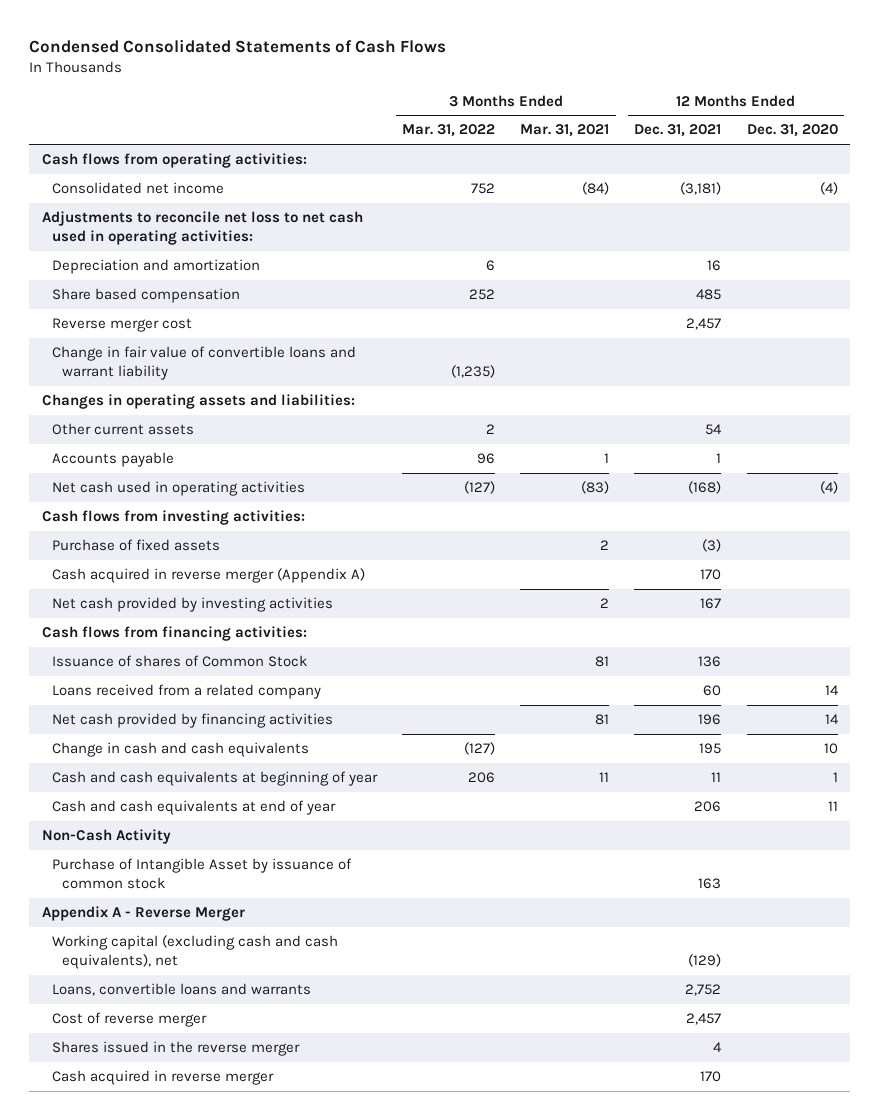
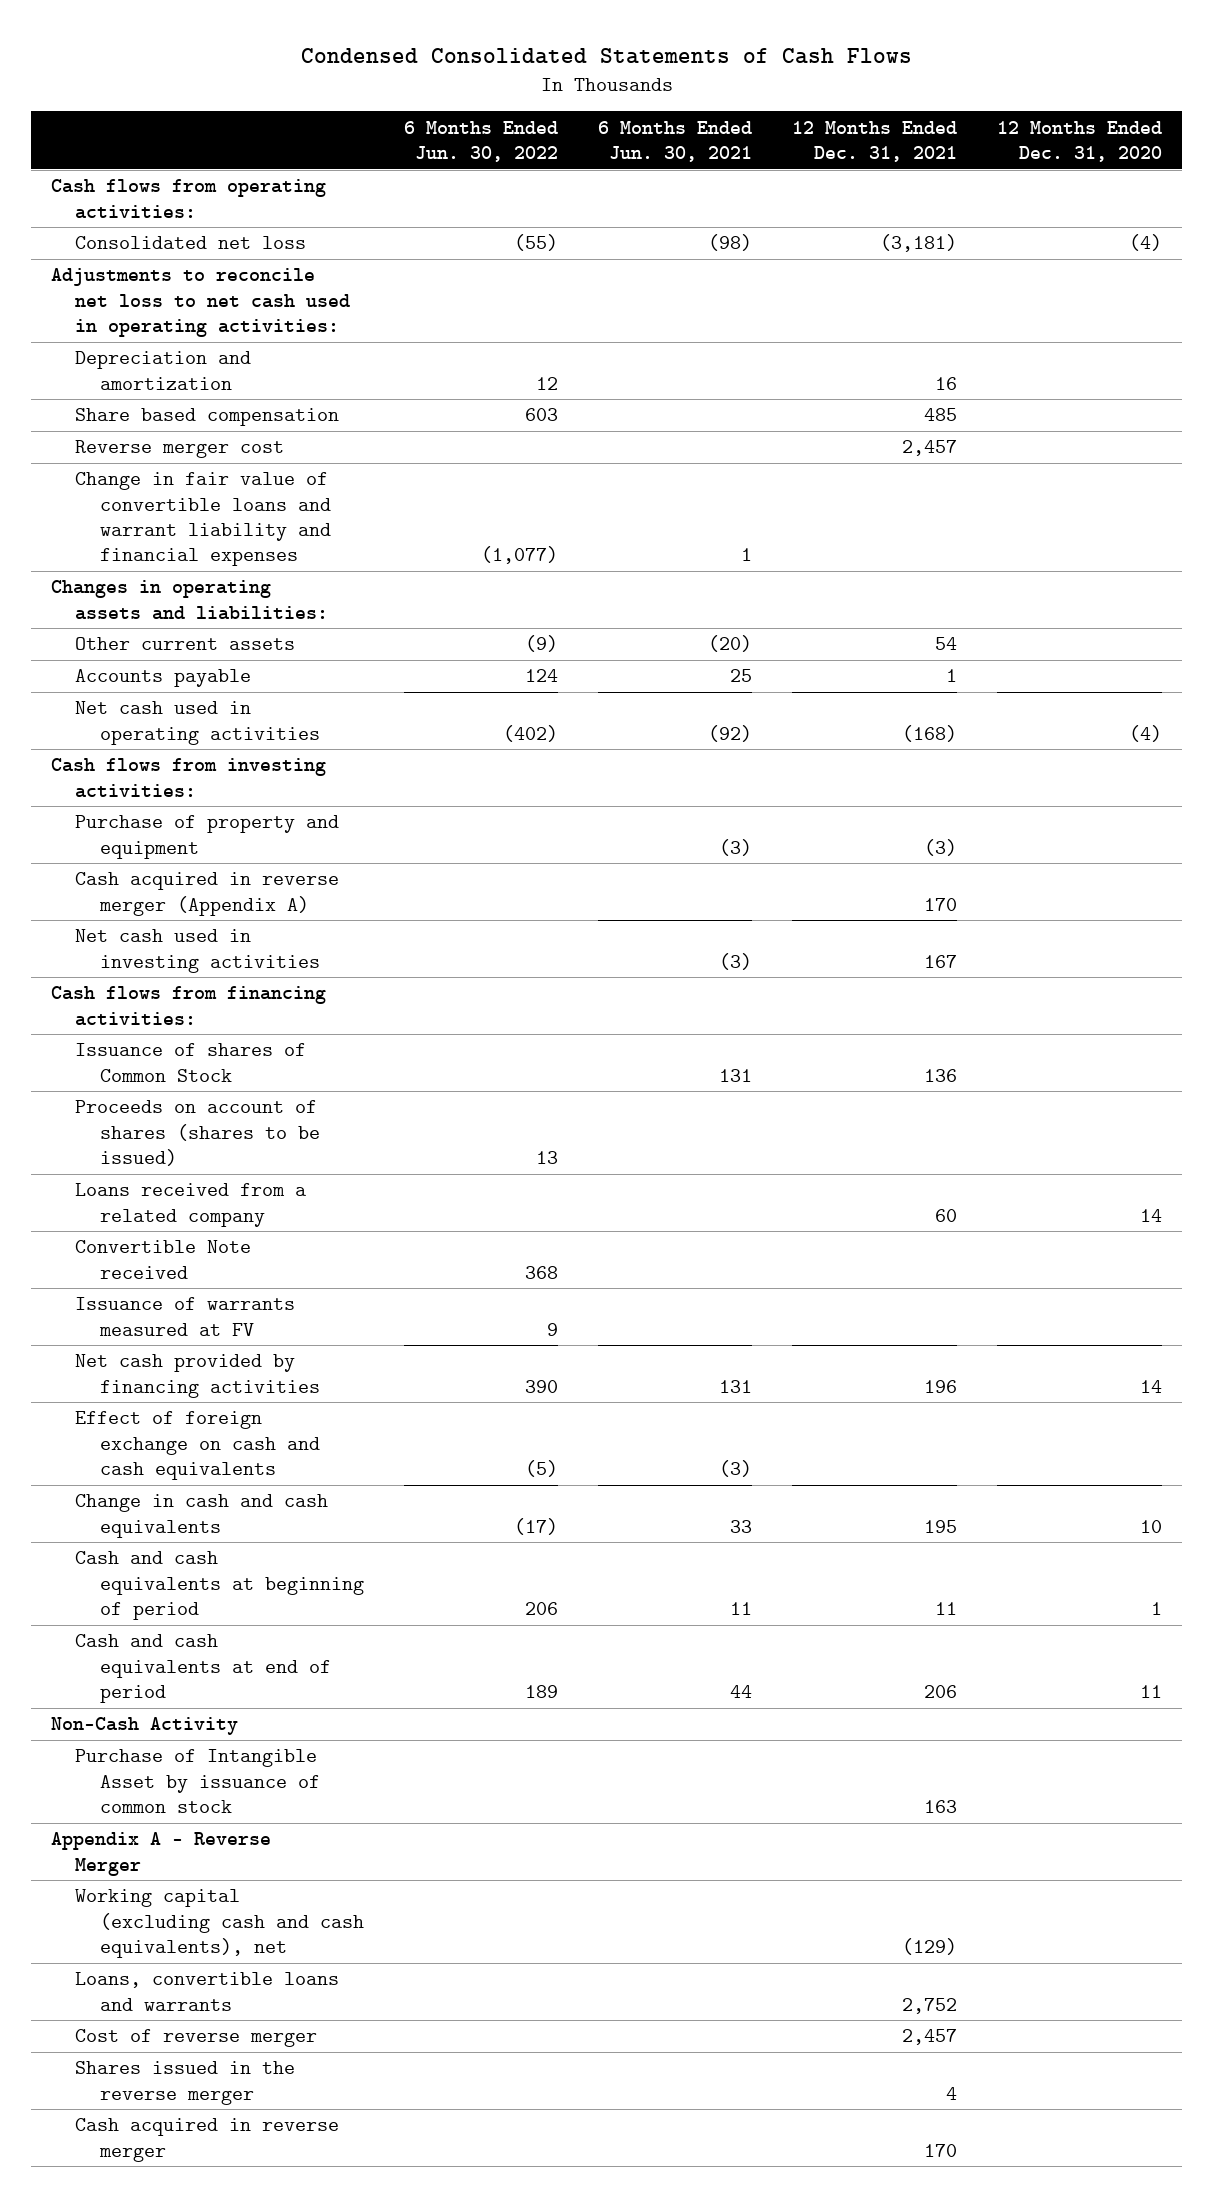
- | 3 Months Ended Mar. 31, 2022 | 3 Months Ended Mar. 31, 2021 | 12 Months Ended Dec. 31, 2021 | 12 Months Ended Dec. 31, 2020
+ | 6 Months Ended Jun. 30, 2022 | 6 Months Ended Jun. 30, 2021 | 12 Months Ended Dec. 31, 2021 | 12 Months Ended Dec. 31, 2020
- Consolidated net income | 752 | (84) | (3,181) | (4)
+ Consolidated net loss | (55) | (98) | (3,181) | (4)
- Change in fair value of convertible loans and warrant liability | (1,235) | | |
+ Change in fair value of convertible loans and warrant liability and financial expenses | (1,077) | 1 | |
- Purchase of fixed assets | | 2 | (3) |
+ Purchase of property and equipment | | (3) | (3) |
- Net cash provided by investing activities | | 2 | 167 |
+ Net cash used in investing activities | | (3) | 167 |
+ Proceeds on account of shares (shares to be issued) | 13 | | |
+ Convertible Note received | 368 | | |
+ Issuance of warrants measured at FV | 9 | | |
+ Effect of foreign exchange on cash and cash equivalents | (5) | (3) | |
- Cash and cash equivalents at beginning of year | 206 | 11 | 11 | 1
- Cash and cash equivalents at end of year | | | 206 | 11
+ Cash and cash equivalents at beginning of period | 206 | 11 | 11 | 1
+ Cash and cash equivalents at end of period | 189 | 44 | 206 | 11

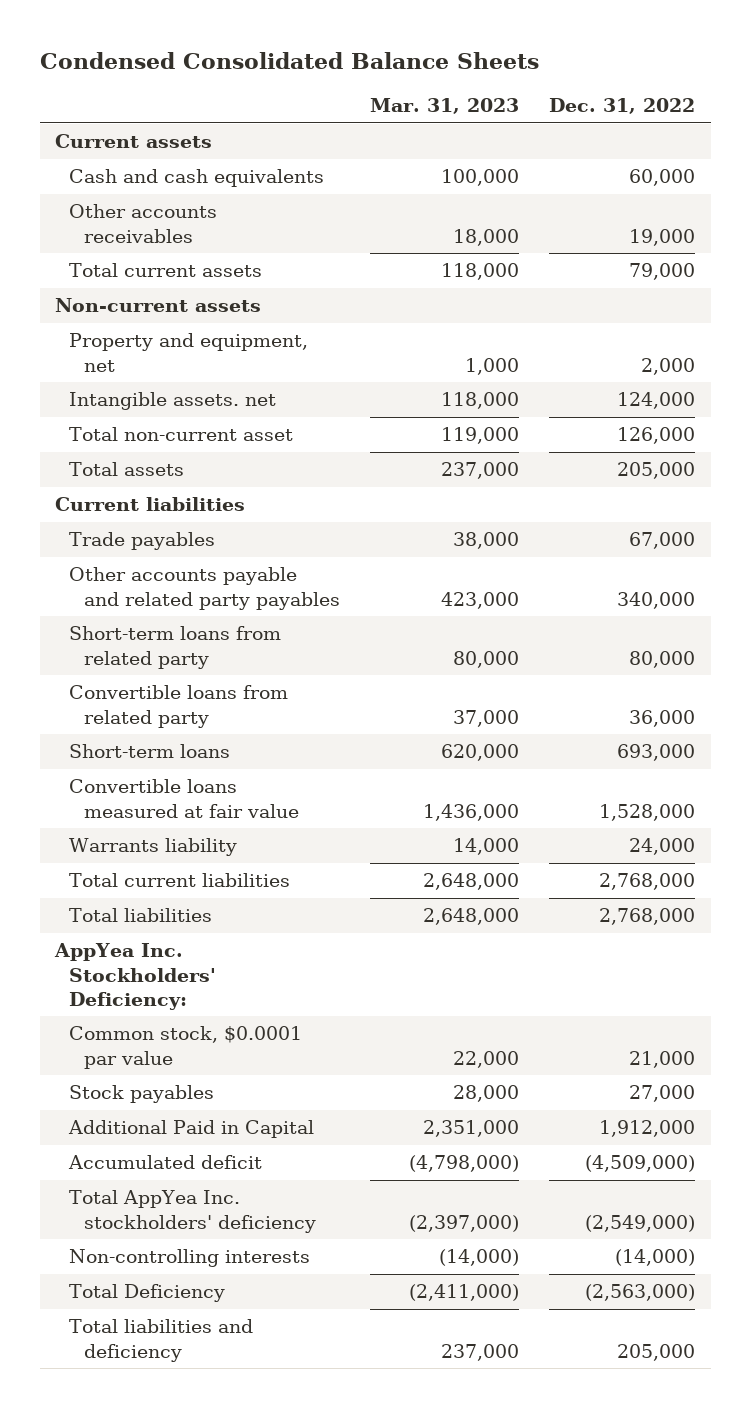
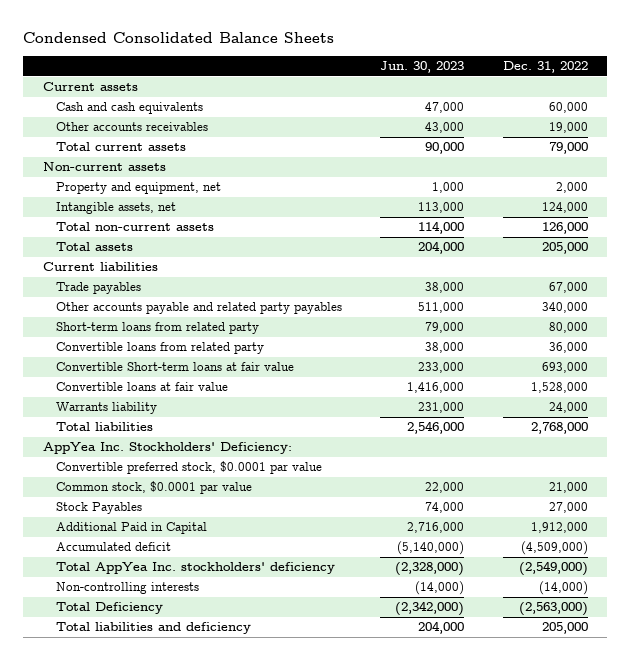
- | Mar. 31, 2023 | Dec. 31, 2022
+ | Jun. 30, 2023 | Dec. 31, 2022
- Intangible assets. net | 118,000 | 124,000
- Total non-current asset | 119,000 | 126,000
+ Intangible assets, net | 113,000 | 124,000
+ Total non-current assets | 114,000 | 126,000
- Short-term loans | 620,000 | 693,000
- Convertible loans measured at fair value | 1,436,000 | 1,528,000
+ Convertible Short-term loans at fair value | 233,000 | 693,000
+ Convertible loans at fair value | 1,416,000 | 1,528,000
- Total current liabilities | 2,648,000 | 2,768,000
+ Convertible preferred stock, $0.0001 par value
- Stock payables | 28,000 | 27,000
+ Stock Payables | 74,000 | 27,000

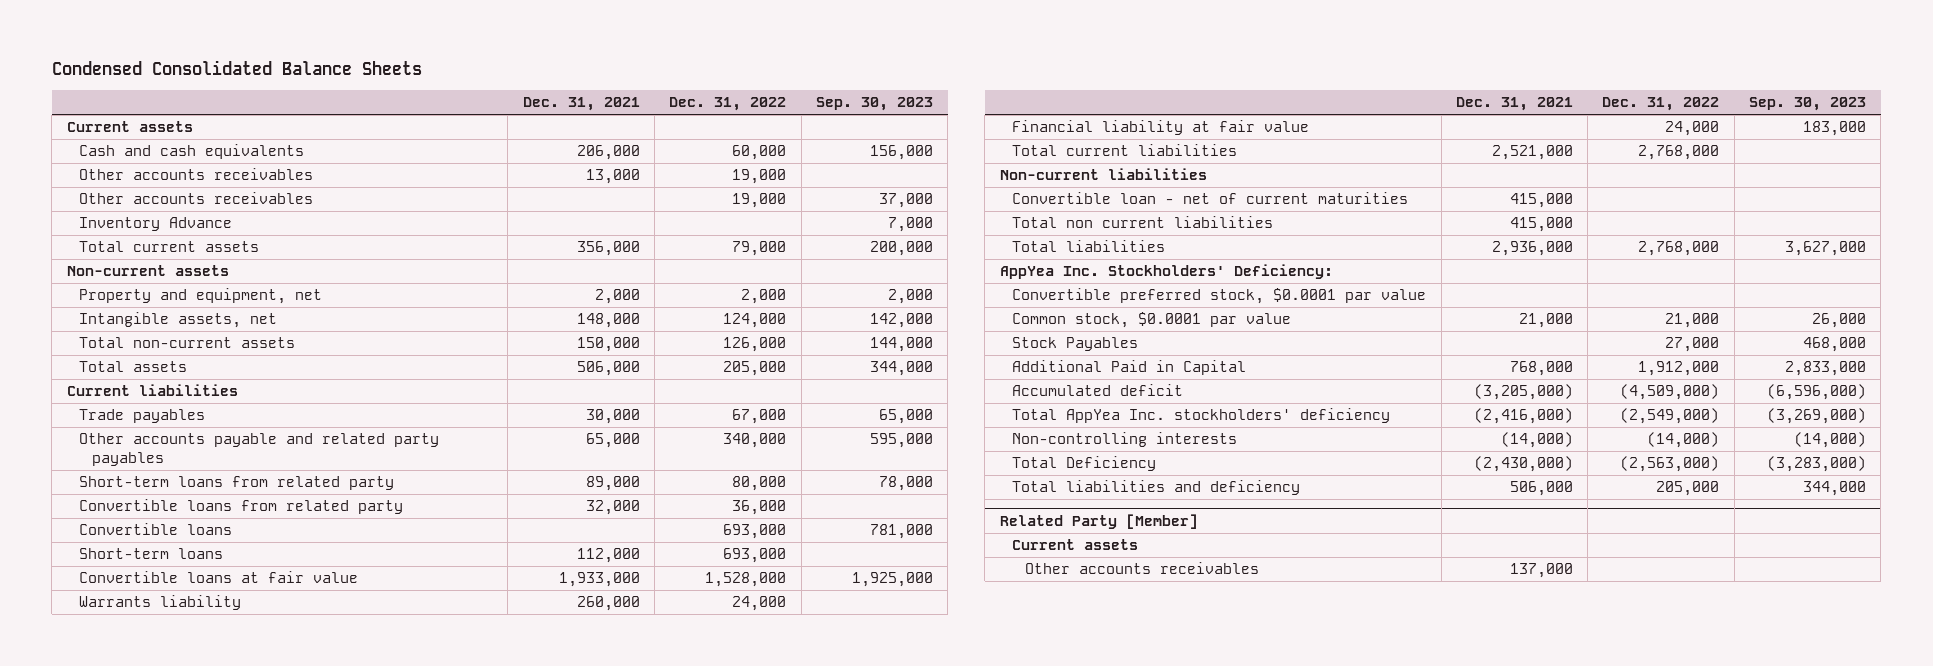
- | Jun. 30, 2023 | Dec. 31, 2022
+ | Dec. 31, 2021 | Dec. 31, 2022 | Sep. 30, 2023
+ Other accounts receivables | | 19,000 | 37,000
+ Inventory Advance | | | 7,000
- Convertible Short-term loans at fair value | 233,000 | 693,000
+ Convertible loans | | 693,000 | 781,000
+ Short-term loans | 112,000 | 693,000 |
+ Financial liability at fair value | | 24,000 | 183,000
+ Total current liabilities | 2,521,000 | 2,768,000 |
+ Non-current liabilities
+ Convertible loan - net of current maturities | 415,000 | |
+ Total non current liabilities | 415,000 | |
+ Related Party [Member]
+ Current assets
+ Other accounts receivables | 137,000 | |

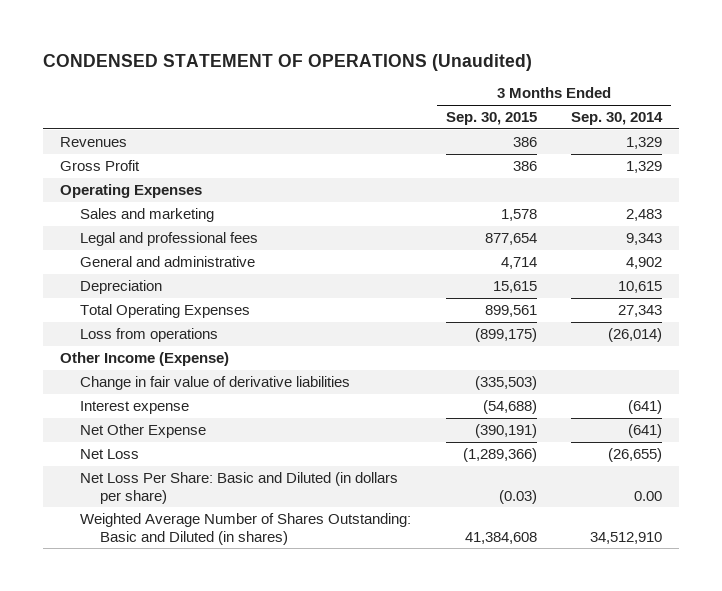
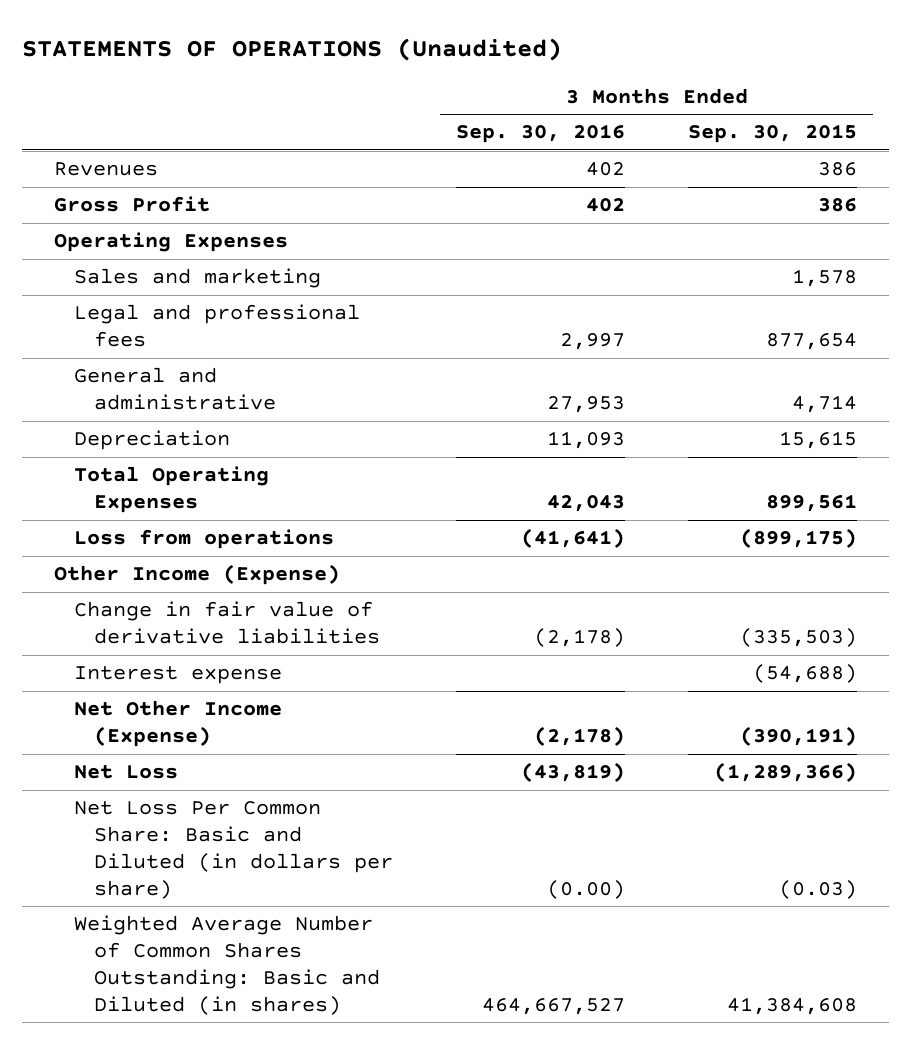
- CONDENSED STATEMENT OF OPERATIONS (Unaudited)
+ STATEMENTS OF OPERATIONS (Unaudited)
- | 3 Months Ended Sep. 30, 2015 | 3 Months Ended Sep. 30, 2014
+ | 3 Months Ended Sep. 30, 2016 | 3 Months Ended Sep. 30, 2015
- Net Other Expense | (390,191) | (641)
+ Net Other Income (Expense) | (2,178) | (390,191)
- Net Loss Per Share: Basic and Diluted (in dollars per share) | (0.03) | 0.00
- Weighted Average Number of Shares Outstanding: Basic and Diluted (in shares) | 41,384,608 | 34,512,910
+ Net Loss Per Common Share: Basic and Diluted (in dollars per share) | (0.00) | (0.03)
+ Weighted Average Number of Common Shares Outstanding: Basic and Diluted (in shares) | 464,667,527 | 41,384,608

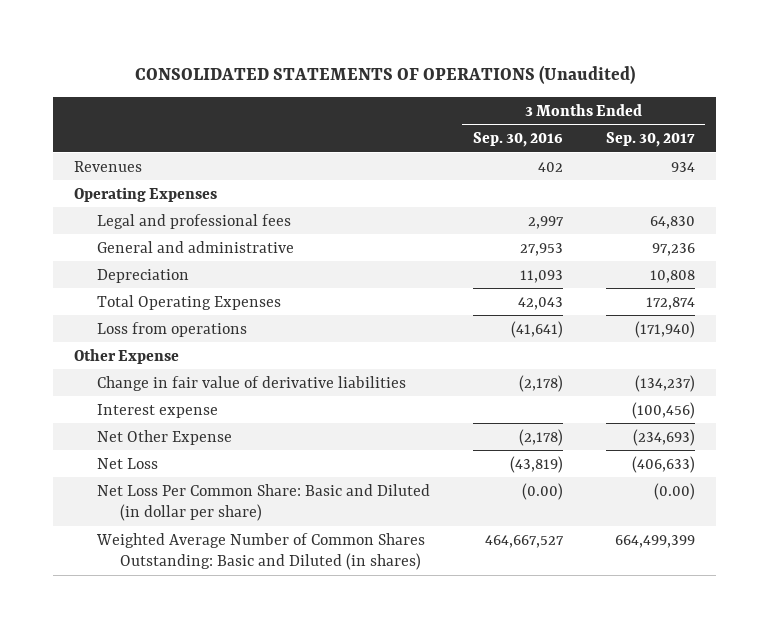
- STATEMENTS OF OPERATIONS (Unaudited)
+ CONSOLIDATED STATEMENTS OF OPERATIONS (Unaudited)
- | 3 Months Ended Sep. 30, 2016 | 3 Months Ended Sep. 30, 2015
+ | 3 Months Ended Sep. 30, 2016 | 3 Months Ended Sep. 30, 2017
- Gross Profit | 402 | 386
- Sales and marketing | | 1,578
- Other Income (Expense)
+ Other Expense
- Net Other Income (Expense) | (2,178) | (390,191)
+ Net Other Expense | (2,178) | (234,693)
- Net Loss Per Common Share: Basic and Diluted (in dollars per share) | (0.00) | (0.03)
+ Net Loss Per Common Share: Basic and Diluted (in dollar per share) | (0.00) | (0.00)

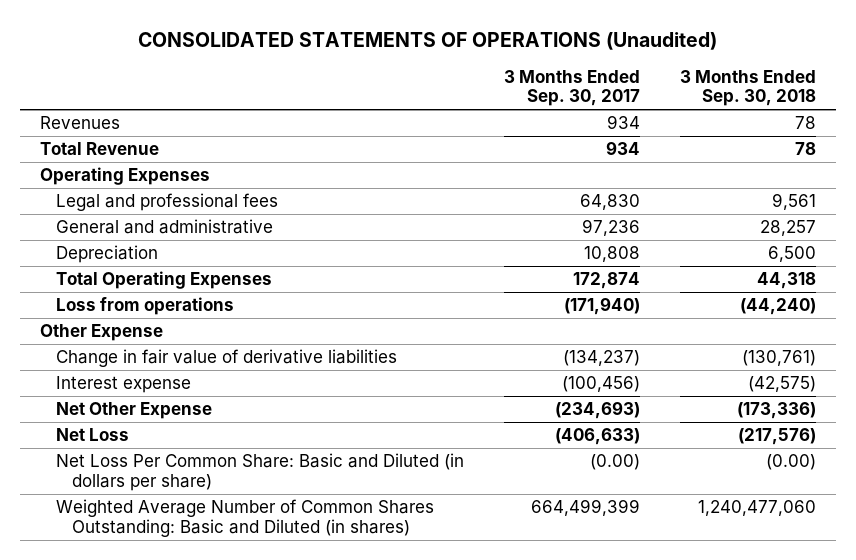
- | 3 Months Ended Sep. 30, 2016 | 3 Months Ended Sep. 30, 2017
+ | 3 Months Ended Sep. 30, 2017 | 3 Months Ended Sep. 30, 2018
+ Total Revenue | 934 | 78
- Net Loss Per Common Share: Basic and Diluted (in dollar per share) | (0.00) | (0.00)
+ Net Loss Per Common Share: Basic and Diluted (in dollars per share) | (0.00) | (0.00)

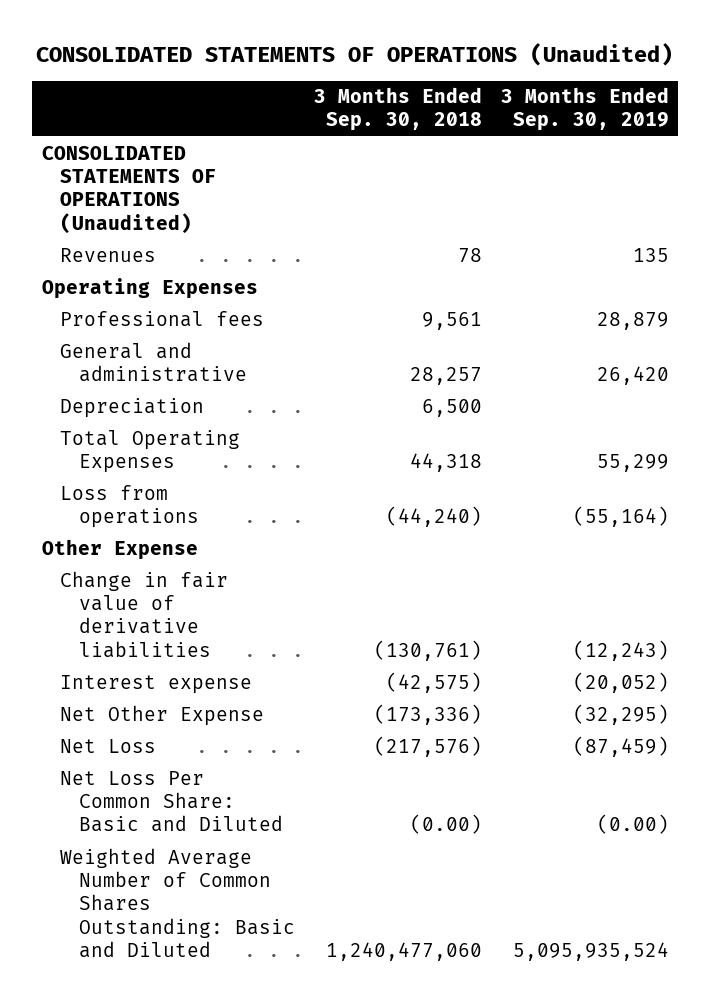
- | 3 Months Ended Sep. 30, 2017 | 3 Months Ended Sep. 30, 2018
+ | 3 Months Ended Sep. 30, 2018 | 3 Months Ended Sep. 30, 2019
+ CONSOLIDATED STATEMENTS OF OPERATIONS (Unaudited)
- Total Revenue | 934 | 78
- Legal and professional fees | 64,830 | 9,561
+ Professional fees | 9,561 | 28,879
- Net Loss Per Common Share: Basic and Diluted (in dollars per share) | (0.00) | (0.00)
- Weighted Average Number of Common Shares Outstanding: Basic and Diluted (in shares) | 664,499,399 | 1,240,477,060
+ Net Loss Per Common Share: Basic and Diluted | (0.00) | (0.00)
+ Weighted Average Number of Common Shares Outstanding: Basic and Diluted | 1,240,477,060 | 5,095,935,524

